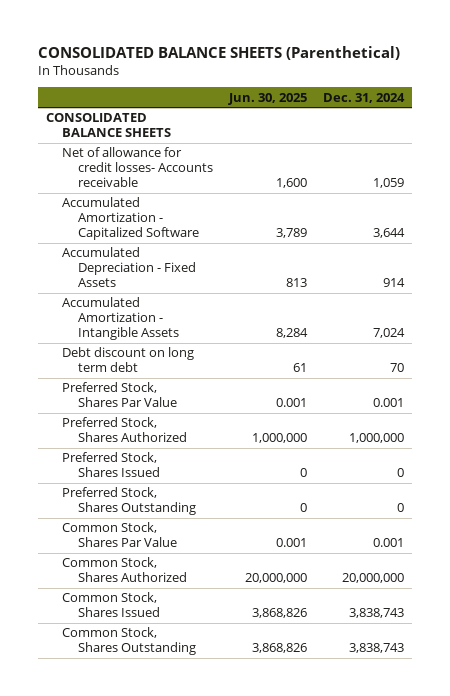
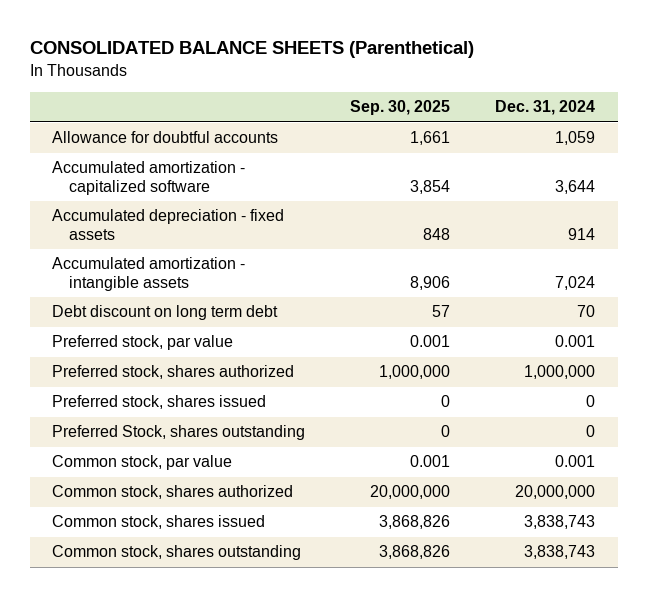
- | Jun. 30, 2025 | Dec. 31, 2024
+ | Sep. 30, 2025 | Dec. 31, 2024
- CONSOLIDATED BALANCE SHEETS
- Net of allowance for credit losses- Accounts receivable | 1,600 | 1,059
- Accumulated Amortization - Capitalized Software | 3,789 | 3,644
- Accumulated Depreciation - Fixed Assets | 813 | 914
- Accumulated Amortization - Intangible Assets | 8,284 | 7,024
+ Allowance for doubtful accounts | 1,661 | 1,059
+ Accumulated amortization - capitalized software | 3,854 | 3,644
+ Accumulated depreciation - fixed assets | 848 | 914
+ Accumulated amortization - intangible assets | 8,906 | 7,024
- Preferred Stock, Shares Par Value | 0.001 | 0.001
- Preferred Stock, Shares Authorized | 1,000,000 | 1,000,000
- Preferred Stock, Shares Issued | 0 | 0
- Preferred Stock, Shares Outstanding | 0 | 0
- Common Stock, Shares Par Value | 0.001 | 0.001
- Common Stock, Shares Authorized | 20,000,000 | 20,000,000
- Common Stock, Shares Issued | 3,868,826 | 3,838,743
- Common Stock, Shares Outstanding | 3,868,826 | 3,838,743
+ Preferred stock, par value | 0.001 | 0.001
+ Preferred stock, shares authorized | 1,000,000 | 1,000,000
+ Preferred stock, shares issued | 0 | 0
+ Preferred Stock, shares outstanding | 0 | 0
+ Common stock, par value | 0.001 | 0.001
+ Common stock, shares authorized | 20,000,000 | 20,000,000
+ Common stock, shares issued | 3,868,826 | 3,838,743
+ Common stock, shares outstanding | 3,868,826 | 3,838,743

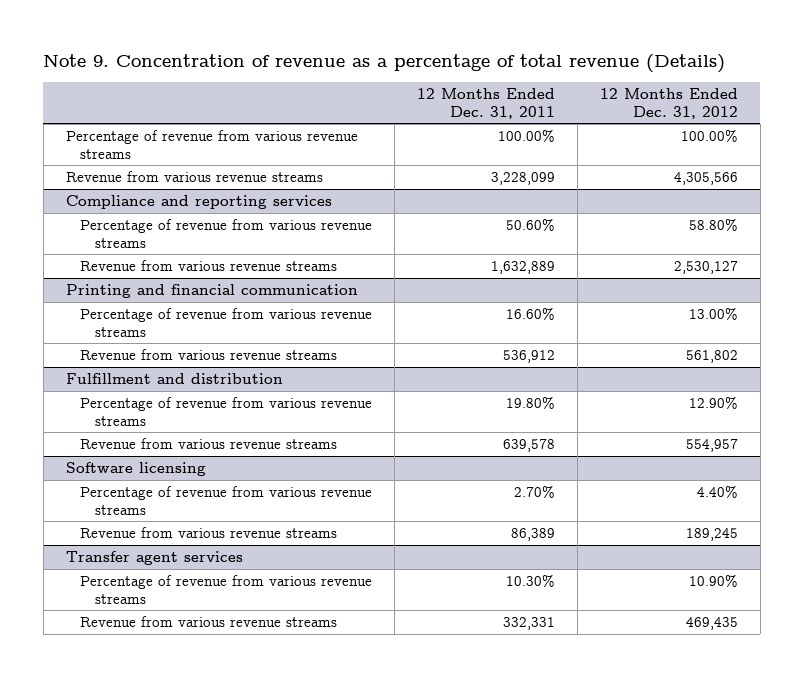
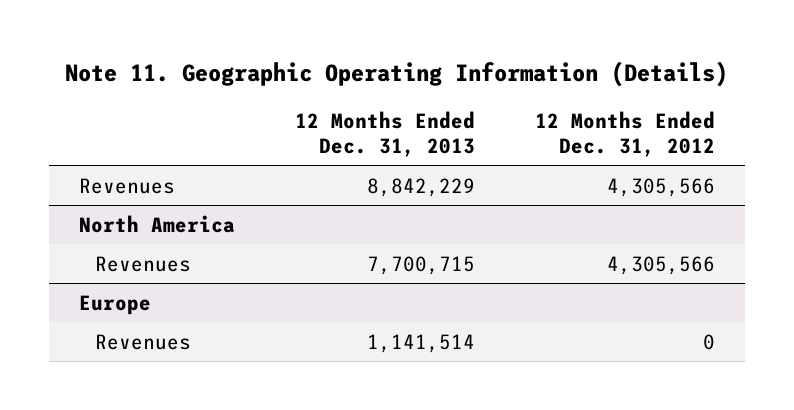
- Note 9. Concentration of revenue as a percentage of total revenue (Details)
+ Note 11. Geographic Operating Information (Details)
- | 12 Months Ended Dec. 31, 2011 | 12 Months Ended Dec. 31, 2012
+ | 12 Months Ended Dec. 31, 2013 | 12 Months Ended Dec. 31, 2012
- Percentage of revenue from various revenue streams | 100.00% | 100.00%
- Revenue from various revenue streams | 3,228,099 | 4,305,566
- Compliance and reporting services
- Percentage of revenue from various revenue streams | 50.60% | 58.80%
- Revenue from various revenue streams | 1,632,889 | 2,530,127
- Printing and financial communication
- Percentage of revenue from various revenue streams | 16.60% | 13.00%
- Revenue from various revenue streams | 536,912 | 561,802
- Fulfillment and distribution
- Percentage of revenue from various revenue streams | 19.80% | 12.90%
- Revenue from various revenue streams | 639,578 | 554,957
- Software licensing
- Percentage of revenue from various revenue streams | 2.70% | 4.40%
- Revenue from various revenue streams | 86,389 | 189,245
- Transfer agent services
- Percentage of revenue from various revenue streams | 10.30% | 10.90%
- Revenue from various revenue streams | 332,331 | 469,435
+ Revenues | 8,842,229 | 4,305,566
+ North America
+ Revenues | 7,700,715 | 4,305,566
+ Europe
+ Revenues | 1,141,514 | 0

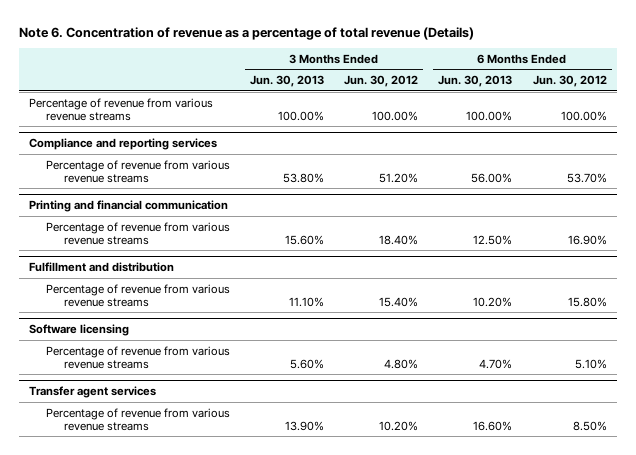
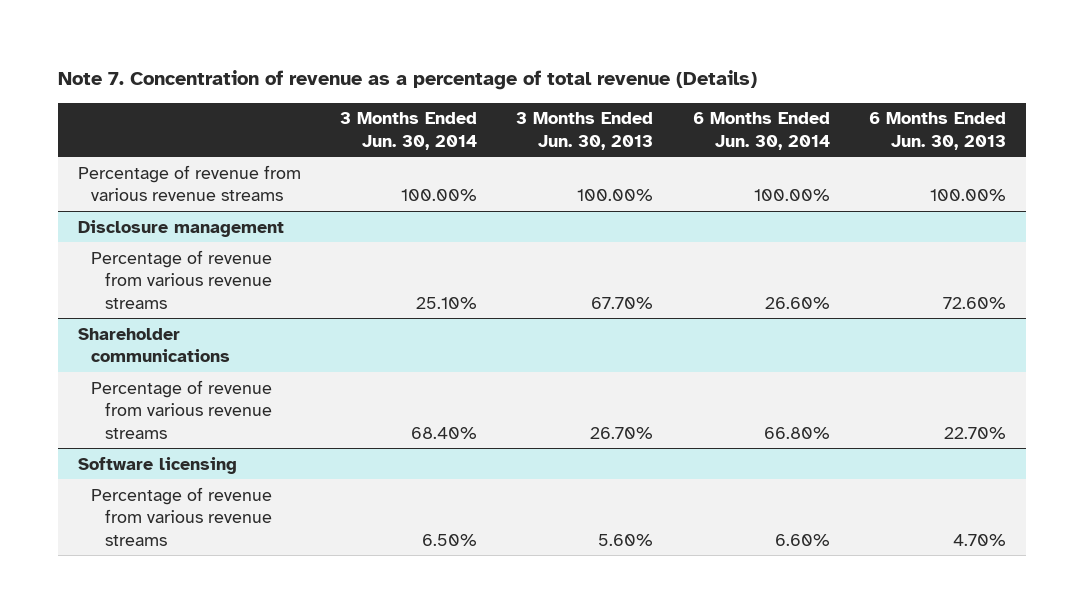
- Note 6. Concentration of revenue as a percentage of total revenue (Details)
+ Note 7. Concentration of revenue as a percentage of total revenue (Details)
- | 3 Months Ended Jun. 30, 2013 | 3 Months Ended Jun. 30, 2012 | 6 Months Ended Jun. 30, 2013 | 6 Months Ended Jun. 30, 2012
+ | 3 Months Ended Jun. 30, 2014 | 3 Months Ended Jun. 30, 2013 | 6 Months Ended Jun. 30, 2014 | 6 Months Ended Jun. 30, 2013
- Compliance and reporting services
- Percentage of revenue from various revenue streams | 53.80% | 51.20% | 56.00% | 53.70%
- Printing and financial communication
- Percentage of revenue from various revenue streams | 15.60% | 18.40% | 12.50% | 16.90%
- Fulfillment and distribution
- Percentage of revenue from various revenue streams | 11.10% | 15.40% | 10.20% | 15.80%
+ Disclosure management
+ Percentage of revenue from various revenue streams | 25.10% | 67.70% | 26.60% | 72.60%
+ Shareholder communications
+ Percentage of revenue from various revenue streams | 68.40% | 26.70% | 66.80% | 22.70%
- Transfer agent services
- Percentage of revenue from various revenue streams | 13.90% | 10.20% | 16.60% | 8.50%

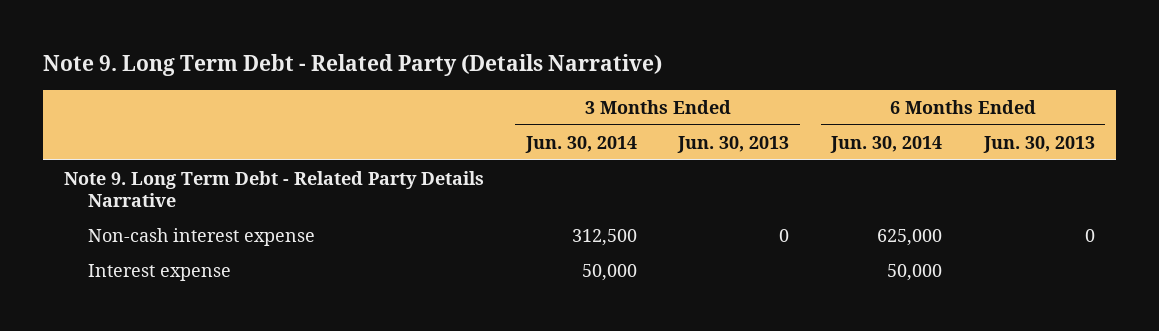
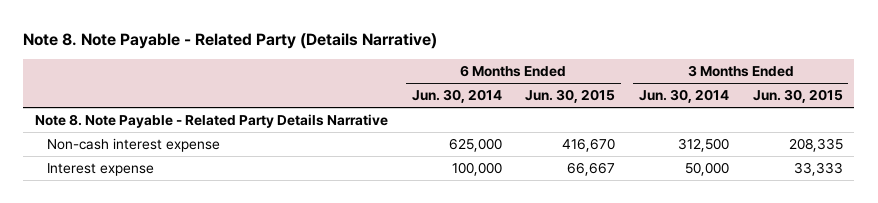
- Note 9. Long Term Debt - Related Party (Details Narrative)
+ Note 8. Note Payable - Related Party (Details Narrative)
- | 3 Months Ended Jun. 30, 2014 | 3 Months Ended Jun. 30, 2013 | 6 Months Ended Jun. 30, 2014 | 6 Months Ended Jun. 30, 2013
+ | 6 Months Ended Jun. 30, 2014 | 6 Months Ended Jun. 30, 2015 | 3 Months Ended Jun. 30, 2014 | 3 Months Ended Jun. 30, 2015
- Note 9. Long Term Debt - Related Party Details Narrative
+ Note 8. Note Payable - Related Party Details Narrative
- Interest expense | 50,000 | | 50,000 |
+ Interest expense | 100,000 | 66,667 | 50,000 | 33,333

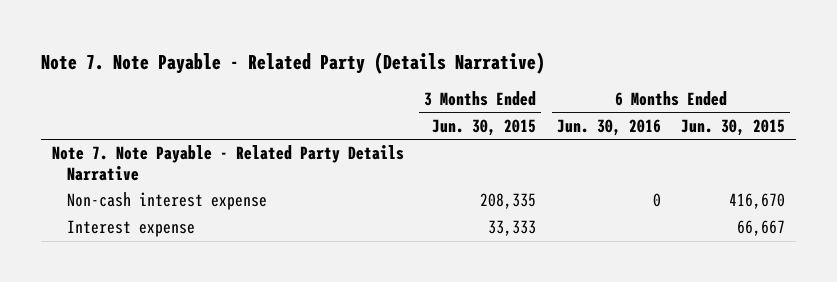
- Note 8. Note Payable - Related Party (Details Narrative)
+ Note 7. Note Payable - Related Party (Details Narrative)
- | 6 Months Ended Jun. 30, 2014 | 6 Months Ended Jun. 30, 2015 | 3 Months Ended Jun. 30, 2014 | 3 Months Ended Jun. 30, 2015
+ | 3 Months Ended Jun. 30, 2015 | 6 Months Ended Jun. 30, 2016 | 6 Months Ended Jun. 30, 2015
- Note 8. Note Payable - Related Party Details Narrative
+ Note 7. Note Payable - Related Party Details Narrative

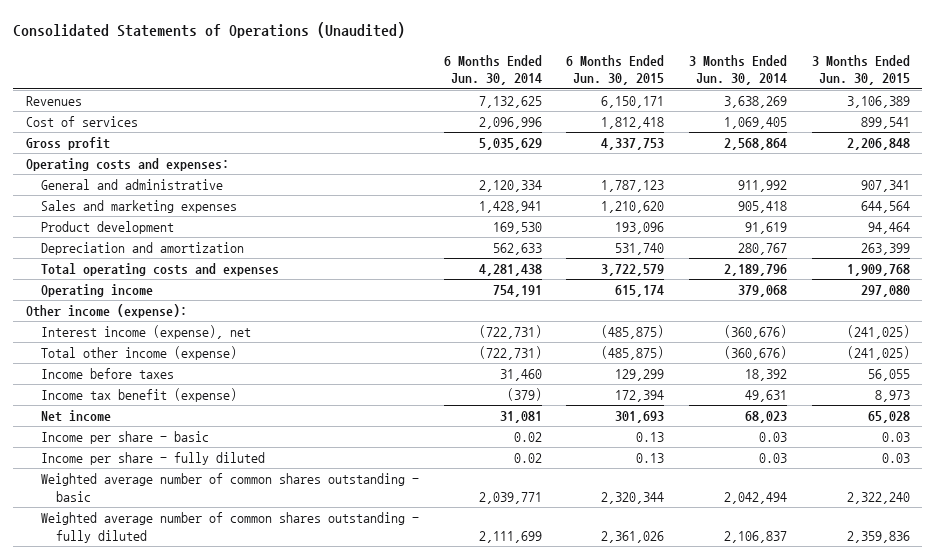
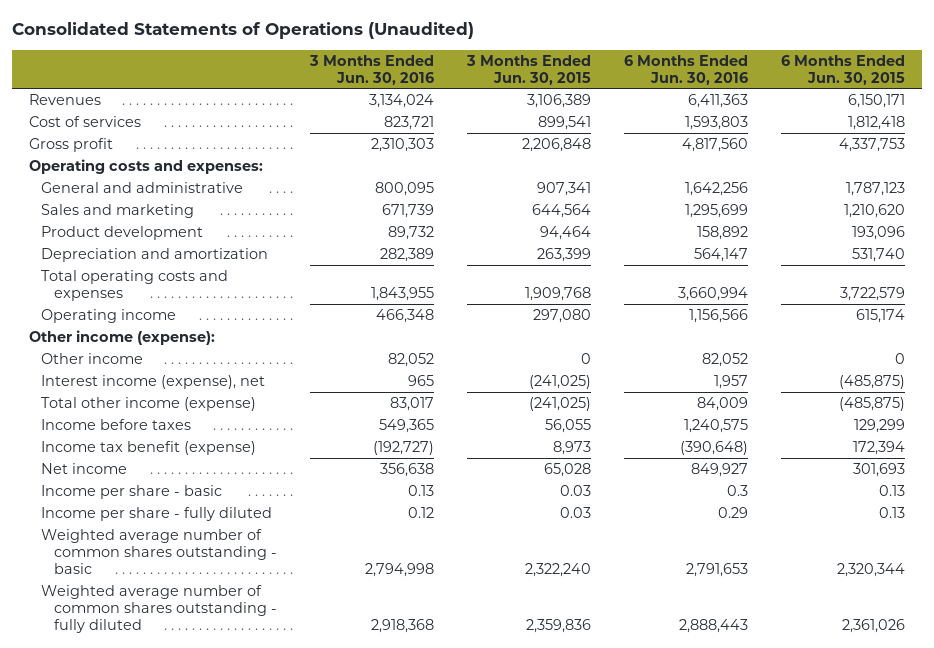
- | 6 Months Ended Jun. 30, 2014 | 6 Months Ended Jun. 30, 2015 | 3 Months Ended Jun. 30, 2014 | 3 Months Ended Jun. 30, 2015
+ | 3 Months Ended Jun. 30, 2016 | 3 Months Ended Jun. 30, 2015 | 6 Months Ended Jun. 30, 2016 | 6 Months Ended Jun. 30, 2015
- Sales and marketing expenses | 1,428,941 | 1,210,620 | 905,418 | 644,564
+ Sales and marketing | 671,739 | 644,564 | 1,295,699 | 1,210,620
+ Other income | 82,052 | 0 | 82,052 | 0

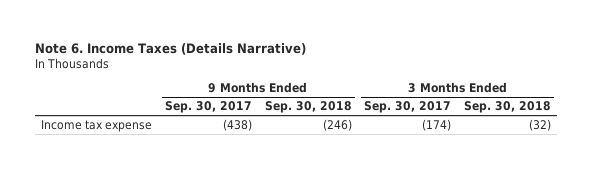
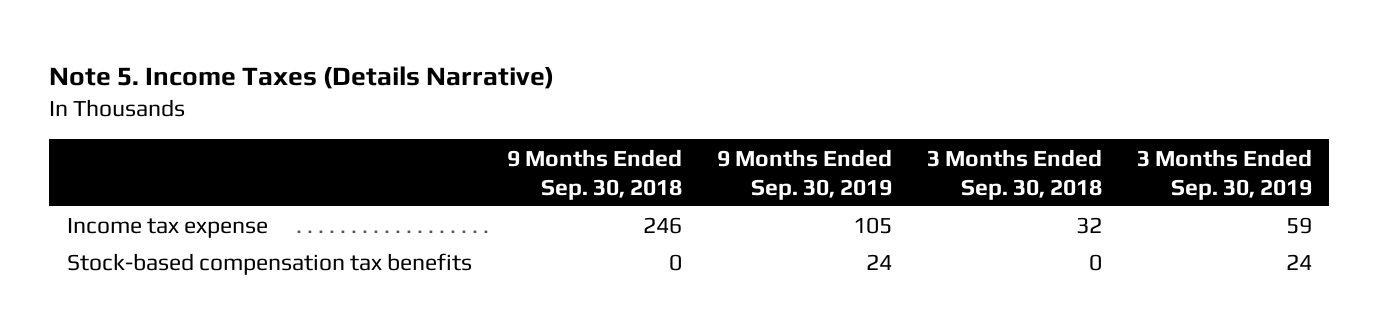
- Note 6. Income Taxes (Details Narrative)
+ Note 5. Income Taxes (Details Narrative)
- | 9 Months Ended Sep. 30, 2017 | 9 Months Ended Sep. 30, 2018 | 3 Months Ended Sep. 30, 2017 | 3 Months Ended Sep. 30, 2018
+ | 9 Months Ended Sep. 30, 2018 | 9 Months Ended Sep. 30, 2019 | 3 Months Ended Sep. 30, 2018 | 3 Months Ended Sep. 30, 2019
- Income tax expense | (438) | (246) | (174) | (32)
+ Income tax expense | 246 | 105 | 32 | 59
+ Stock-based compensation tax benefits | 0 | 24 | 0 | 24

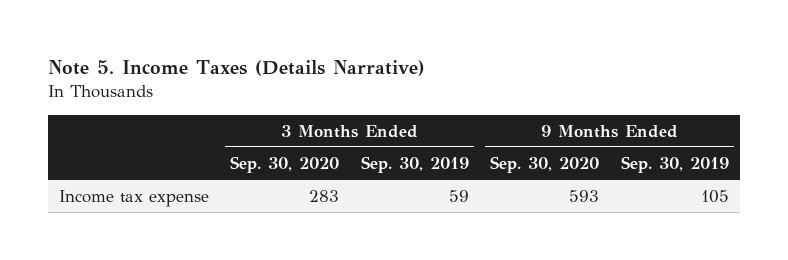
- | 9 Months Ended Sep. 30, 2018 | 9 Months Ended Sep. 30, 2019 | 3 Months Ended Sep. 30, 2018 | 3 Months Ended Sep. 30, 2019
+ | 3 Months Ended Sep. 30, 2020 | 3 Months Ended Sep. 30, 2019 | 9 Months Ended Sep. 30, 2020 | 9 Months Ended Sep. 30, 2019
- Stock-based compensation tax benefits | 0 | 24 | 0 | 24

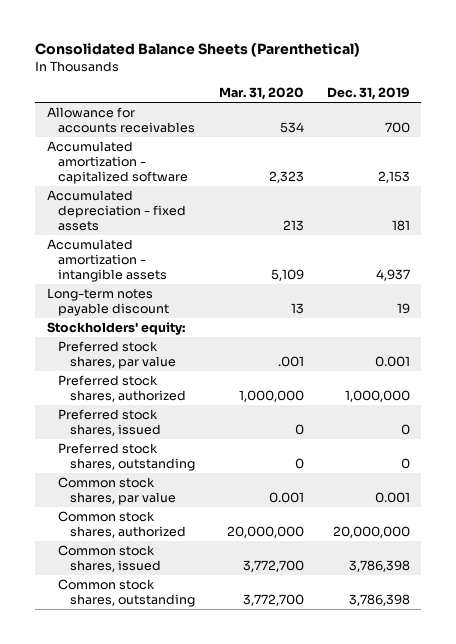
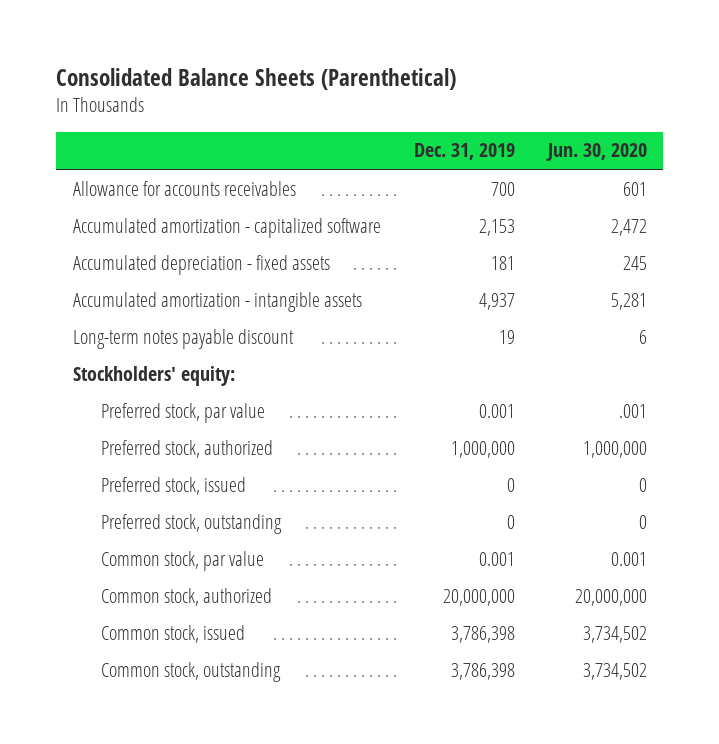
- | Mar. 31, 2020 | Dec. 31, 2019
+ | Dec. 31, 2019 | Jun. 30, 2020
- Preferred stock shares, par value | .001 | 0.001
- Preferred stock shares, authorized | 1,000,000 | 1,000,000
- Preferred stock shares, issued | 0 | 0
- Preferred stock shares, outstanding | 0 | 0
- Common stock shares, par value | 0.001 | 0.001
- Common stock shares, authorized | 20,000,000 | 20,000,000
- Common stock shares, issued | 3,772,700 | 3,786,398
- Common stock shares, outstanding | 3,772,700 | 3,786,398
+ Preferred stock, par value | 0.001 | .001
+ Preferred stock, authorized | 1,000,000 | 1,000,000
+ Preferred stock, issued | 0 | 0
+ Preferred stock, outstanding | 0 | 0
+ Common stock, par value | 0.001 | 0.001
+ Common stock, authorized | 20,000,000 | 20,000,000
+ Common stock, issued | 3,786,398 | 3,734,502
+ Common stock, outstanding | 3,786,398 | 3,734,502

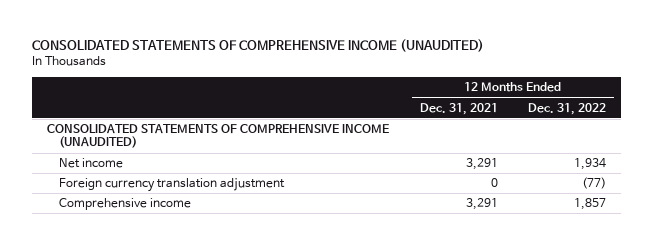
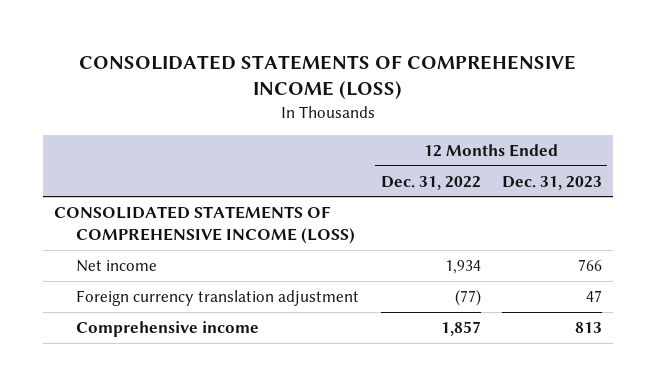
- CONSOLIDATED STATEMENTS OF COMPREHENSIVE INCOME (UNAUDITED)
+ CONSOLIDATED STATEMENTS OF COMPREHENSIVE INCOME (LOSS)
- | 12 Months Ended Dec. 31, 2021 | 12 Months Ended Dec. 31, 2022
+ | 12 Months Ended Dec. 31, 2022 | 12 Months Ended Dec. 31, 2023
- CONSOLIDATED STATEMENTS OF COMPREHENSIVE INCOME (UNAUDITED)
+ CONSOLIDATED STATEMENTS OF COMPREHENSIVE INCOME (LOSS)

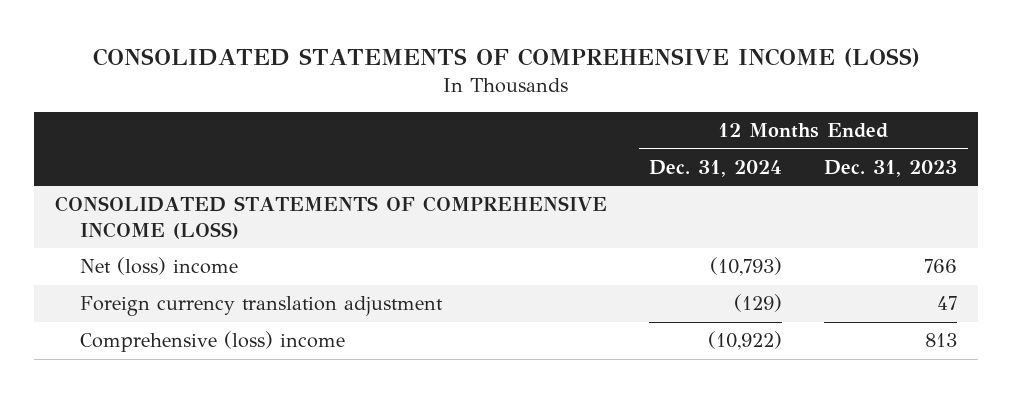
- | 12 Months Ended Dec. 31, 2022 | 12 Months Ended Dec. 31, 2023
+ | 12 Months Ended Dec. 31, 2024 | 12 Months Ended Dec. 31, 2023
- Net income | 1,934 | 766
+ Net (loss) income | (10,793) | 766
- Comprehensive income | 1,857 | 813
+ Comprehensive (loss) income | (10,922) | 813

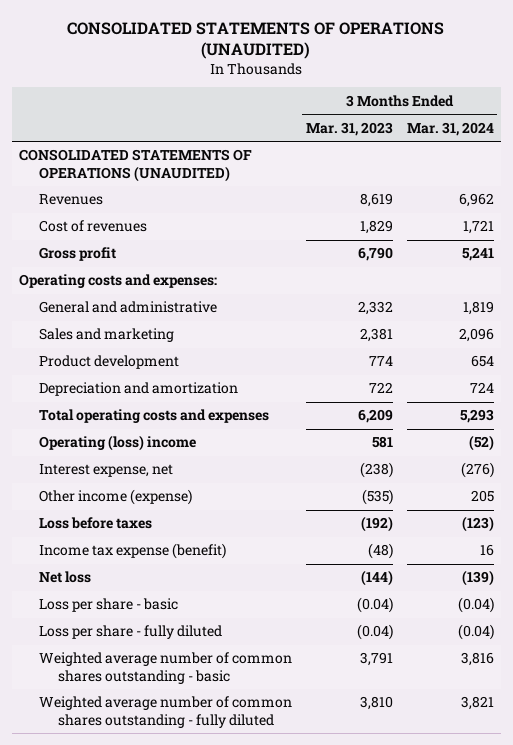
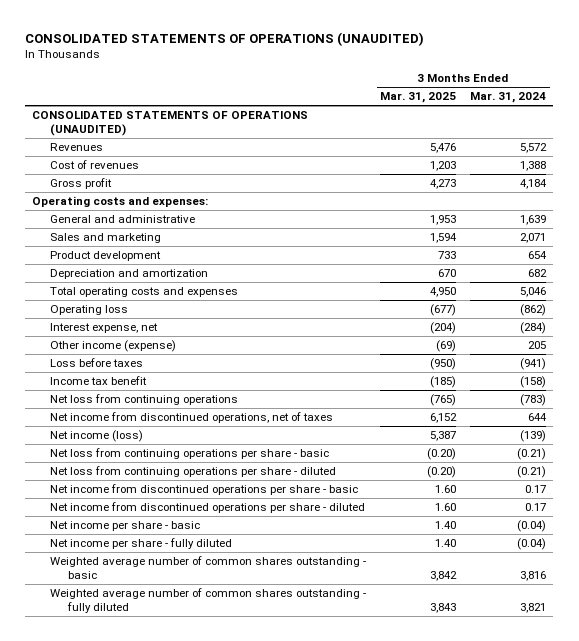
- | 3 Months Ended Mar. 31, 2023 | 3 Months Ended Mar. 31, 2024
+ | 3 Months Ended Mar. 31, 2025 | 3 Months Ended Mar. 31, 2024
- Revenues | 8,619 | 6,962
- Cost of revenues | 1,829 | 1,721
- Gross profit | 6,790 | 5,241
+ Revenues | 5,476 | 5,572
+ Cost of revenues | 1,203 | 1,388
+ Gross profit | 4,273 | 4,184
- General and administrative | 2,332 | 1,819
- Sales and marketing | 2,381 | 2,096
+ General and administrative | 1,953 | 1,639
+ Sales and marketing | 1,594 | 2,071
- Depreciation and amortization | 722 | 724
- Total operating costs and expenses | 6,209 | 5,293
- Operating (loss) income | 581 | (52)
- Interest expense, net | (238) | (276)
+ Depreciation and amortization | 670 | 682
+ Total operating costs and expenses | 4,950 | 5,046
+ Operating loss | (677) | (862)
+ Interest expense, net | (204) | (284)
- Loss before taxes | (192) | (123)
- Income tax expense (benefit) | (48) | 16
- Net loss | (144) | (139)
- Loss per share - basic | (0.04) | (0.04)
- Loss per share - fully diluted | (0.04) | (0.04)
+ Loss before taxes | (950) | (941)
+ Income tax benefit | (185) | (158)
+ Net loss from continuing operations | (765) | (783)
+ Net income from discontinued operations, net of taxes | 6,152 | 644
+ Net income (loss) | 5,387 | (139)
+ Net loss from continuing operations per share - basic | (0.20) | (0.21)
+ Net loss from continuing operations per share - diluted | (0.20) | (0.21)
+ Net income from discontinued operations per share - basic | 1.60 | 0.17
+ Net income from discontinued operations per share - diluted | 1.60 | 0.17
+ Net income per share - basic | 1.40 | (0.04)
+ Net income per share - fully diluted | 1.40 | (0.04)

